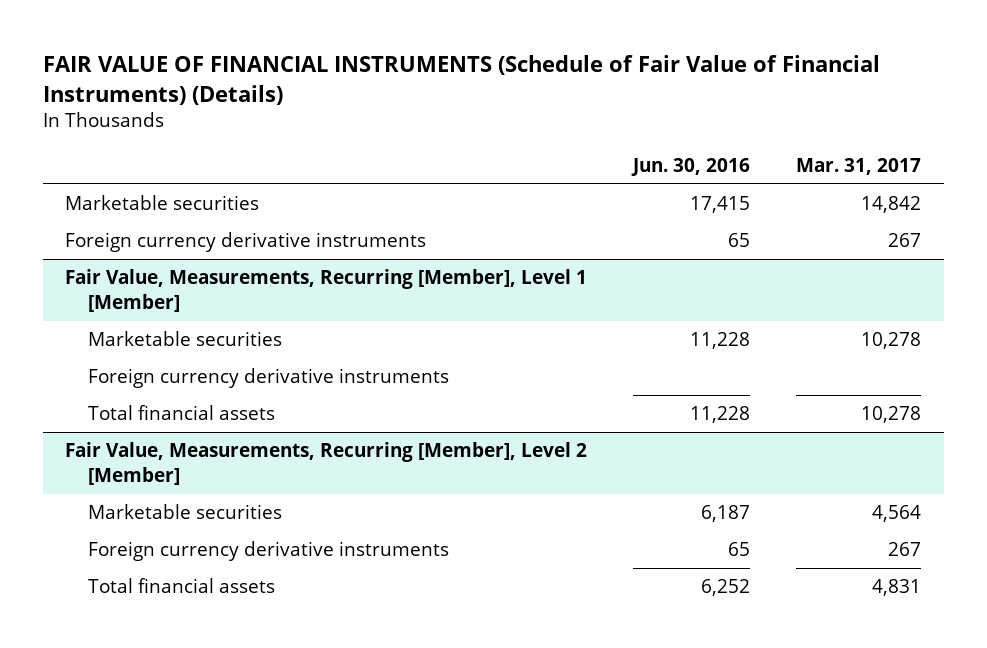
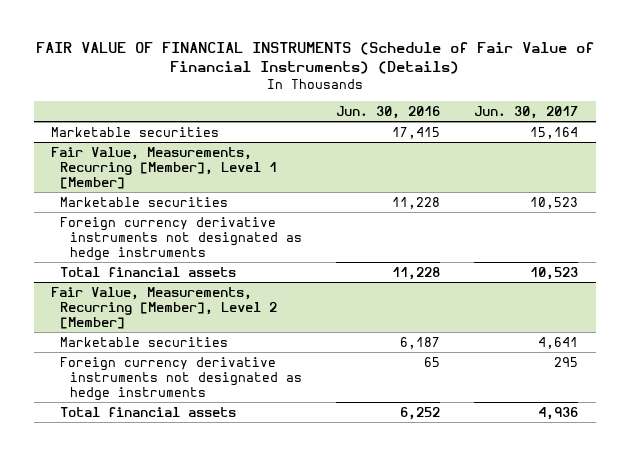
- | Jun. 30, 2016 | Mar. 31, 2017
+ | Jun. 30, 2016 | Jun. 30, 2017
- Foreign currency derivative instruments | 65 | 267
@ Fair Value, Measurements, Recurring [Member], Level 1 [Member]
- Foreign currency derivative instruments
+ Foreign currency derivative instruments not designated as hedge instruments
@ Fair Value, Measurements, Recurring [Member], Level 2 [Member]
- Foreign currency derivative instruments | 65 | 267
+ Foreign currency derivative instruments not designated as hedge instruments | 65 | 295

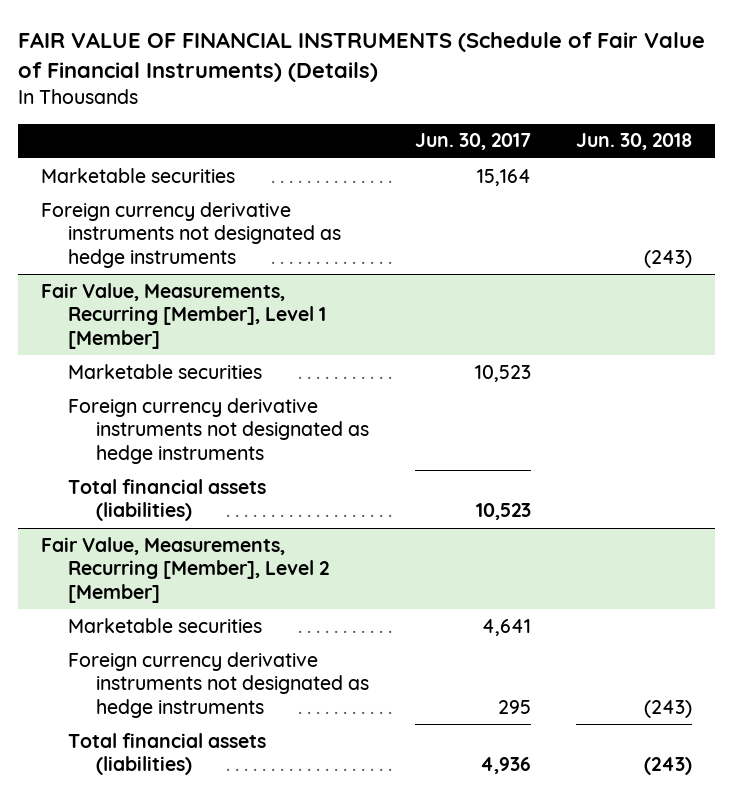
- | Jun. 30, 2016 | Jun. 30, 2017
+ | Jun. 30, 2017 | Jun. 30, 2018
+ Foreign currency derivative instruments not designated as hedge instruments | | (243)
@ Fair Value, Measurements, Recurring [Member], Level 1 [Member]
- Total financial assets | 11,228 | 10,523
+ Total financial assets (liabilities) | 10,523 |
@ Fair Value, Measurements, Recurring [Member], Level 2 [Member]
- Total financial assets | 6,252 | 4,936
+ Total financial assets (liabilities) | 4,936 | (243)

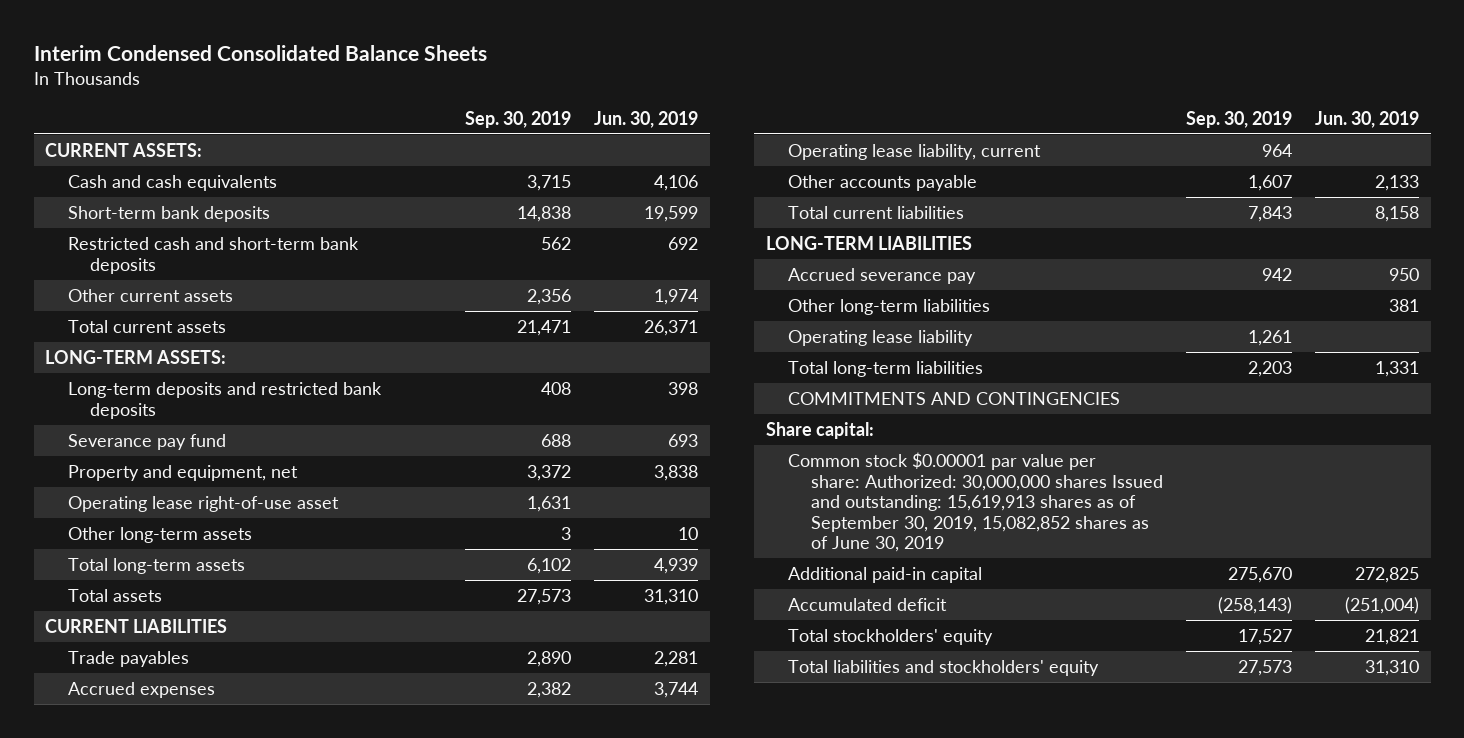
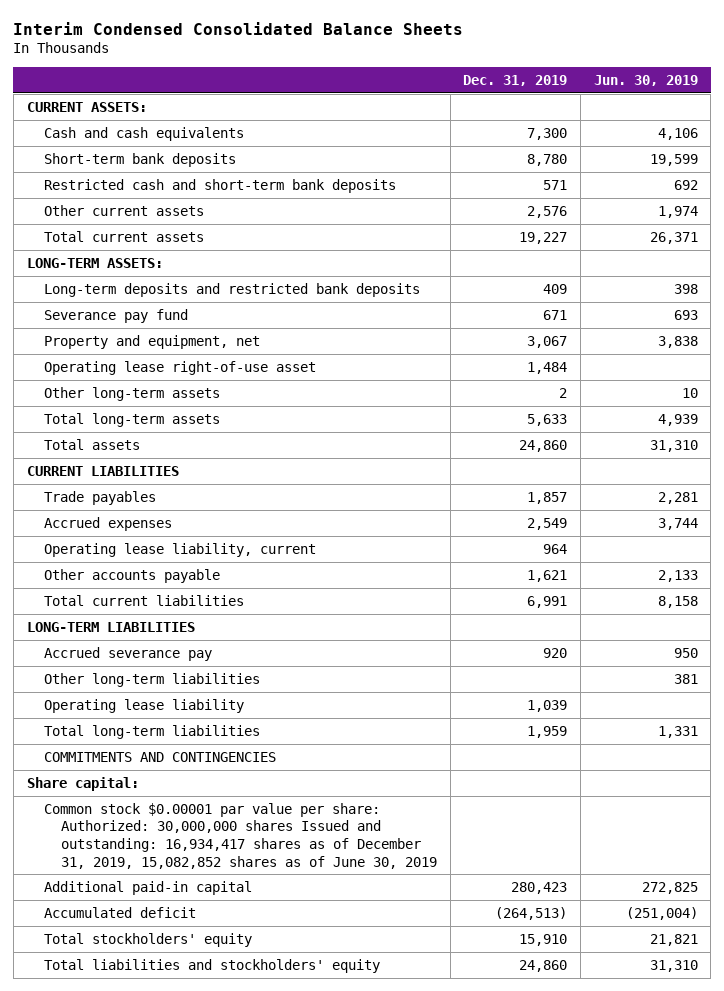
- | Sep. 30, 2019 | Jun. 30, 2019
+ | Dec. 31, 2019 | Jun. 30, 2019
- Common stock $0.00001 par value per share: Authorized: 30,000,000 shares Issued and outstanding: 15,619,913 shares as of September 30, 2019, 15,082,852 shares as of June 30, 2019
+ Common stock $0.00001 par value per share: Authorized: 30,000,000 shares Issued and outstanding: 16,934,417 shares as of December 31, 2019, 15,082,852 shares as of June 30, 2019

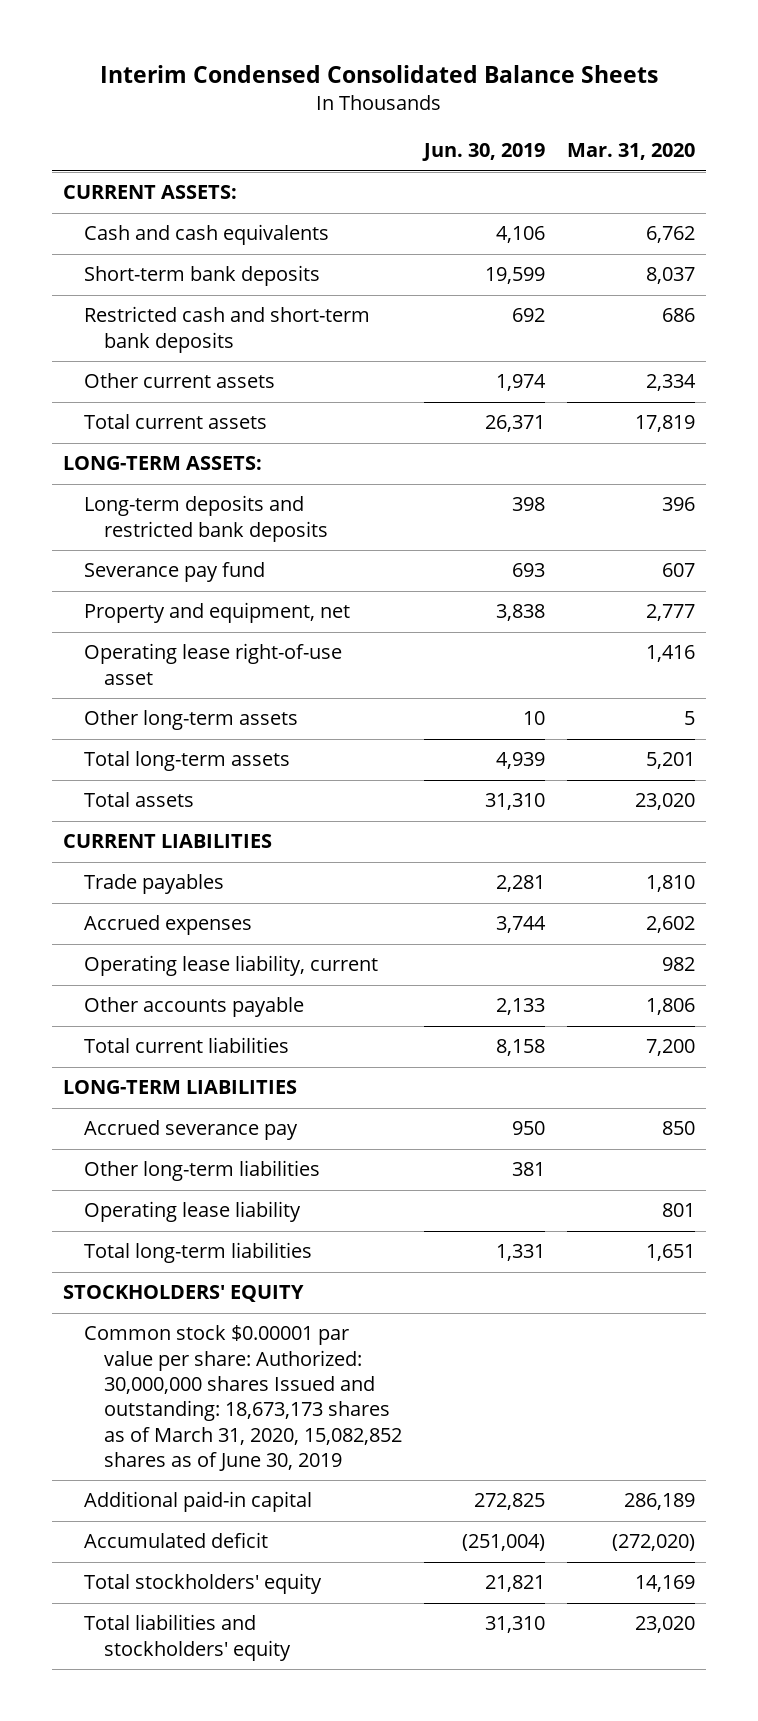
- | Dec. 31, 2019 | Jun. 30, 2019
+ | Jun. 30, 2019 | Mar. 31, 2020
- COMMITMENTS AND CONTINGENCIES
- Share capital:
- Common stock $0.00001 par value per share: Authorized: 30,000,000 shares Issued and outstanding: 16,934,417 shares as of December 31, 2019, 15,082,852 shares as of June 30, 2019
+ STOCKHOLDERS' EQUITY
+ Common stock $0.00001 par value per share: Authorized: 30,000,000 shares Issued and outstanding: 18,673,173 shares as of March 31, 2020, 15,082,852 shares as of June 30, 2019

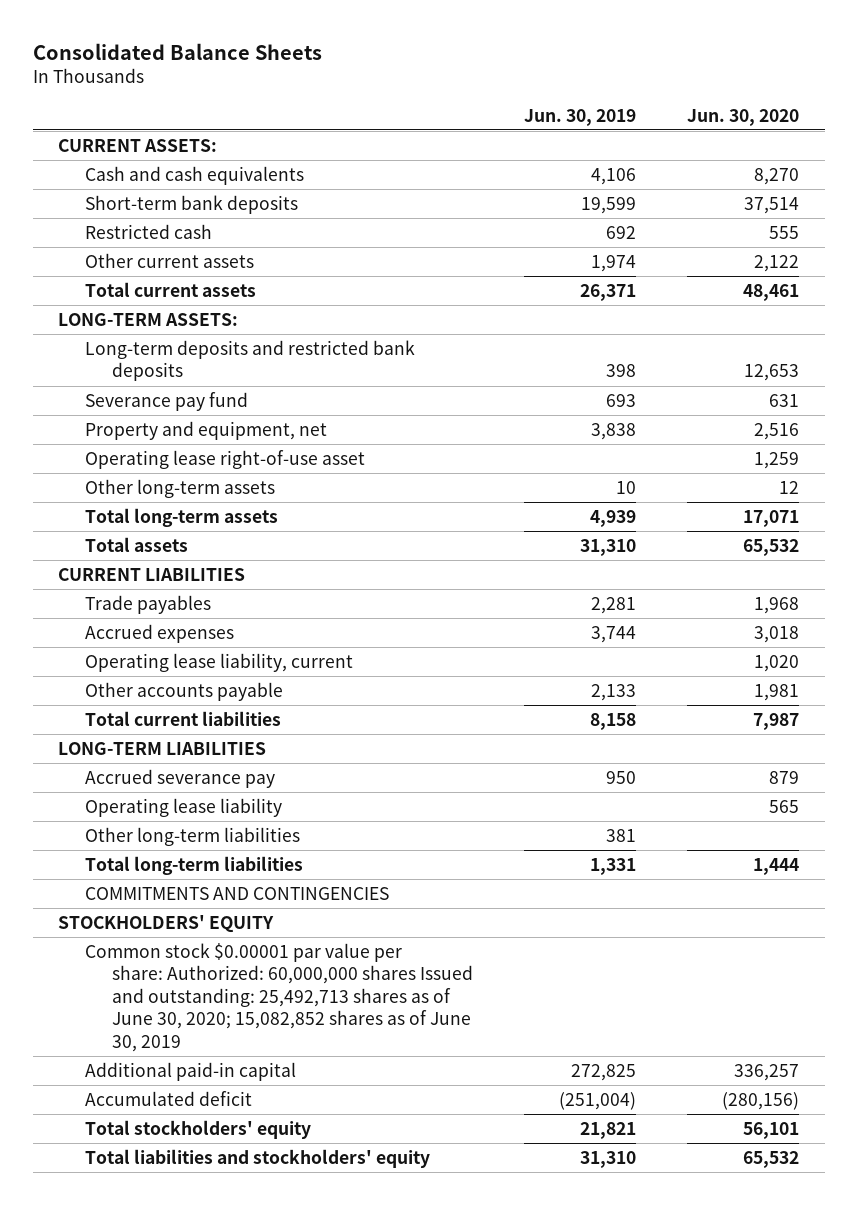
- Interim Condensed Consolidated Balance Sheets
+ Consolidated Balance Sheets
- | Jun. 30, 2019 | Mar. 31, 2020
+ | Jun. 30, 2019 | Jun. 30, 2020
- Restricted cash and short-term bank deposits | 692 | 686
+ Restricted cash | 692 | 555
moved down: Other long-term liabilities | 381 |
+ COMMITMENTS AND CONTINGENCIES
- Common stock $0.00001 par value per share: Authorized: 30,000,000 shares Issued and outstanding: 18,673,173 shares as of March 31, 2020, 15,082,852 shares as of June 30, 2019
+ Common stock $0.00001 par value per share: Authorized: 60,000,000 shares Issued and outstanding: 25,492,713 shares as of June 30, 2020; 15,082,852 shares as of June 30, 2019

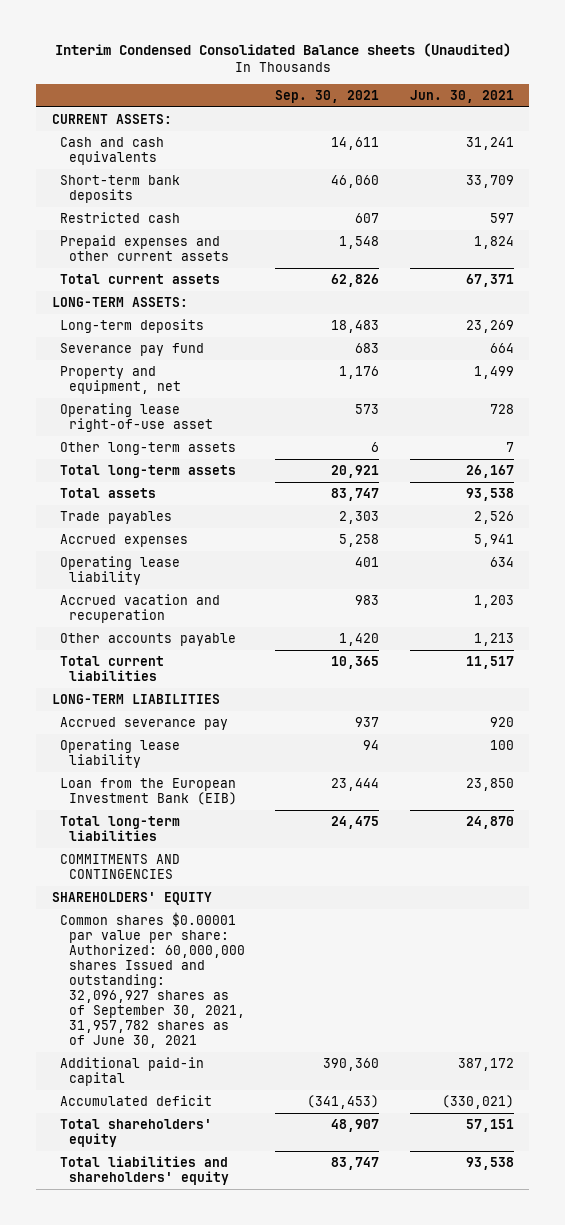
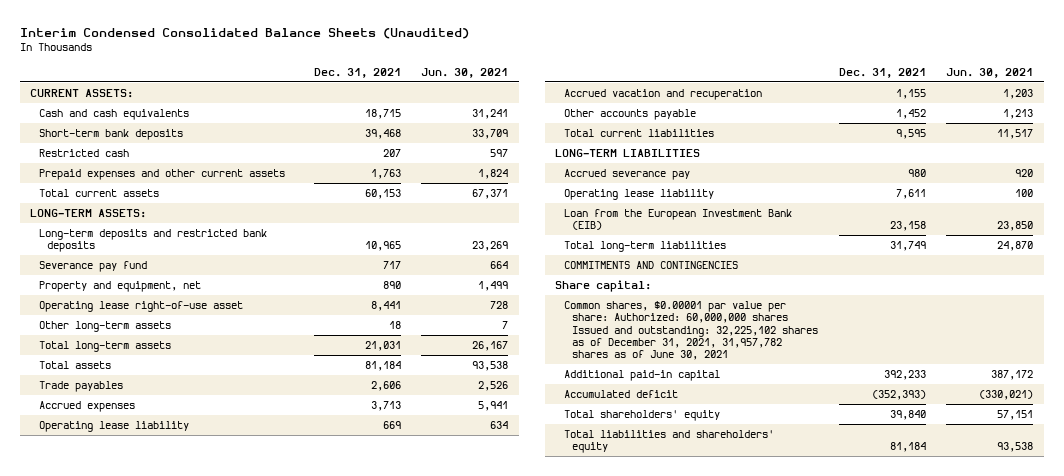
- Interim Condensed Consolidated Balance sheets (Unaudited)
+ Interim Condensed Consolidated Balance Sheets (Unaudited)
- | Sep. 30, 2021 | Jun. 30, 2021
+ | Dec. 31, 2021 | Jun. 30, 2021
- Long-term deposits | 18,483 | 23,269
+ Long-term deposits and restricted bank deposits | 10,965 | 23,269
- SHAREHOLDERS' EQUITY
- Common shares $0.00001 par value per share: Authorized: 60,000,000 shares Issued and outstanding: 32,096,927 shares as of September 30, 2021, 31,957,782 shares as of June 30, 2021
+ Share capital:
+ Common shares, $0.00001 par value per share: Authorized: 60,000,000 shares Issued and outstanding: 32,225,102 shares as of December 31, 2021, 31,957,782 shares as of June 30, 2021

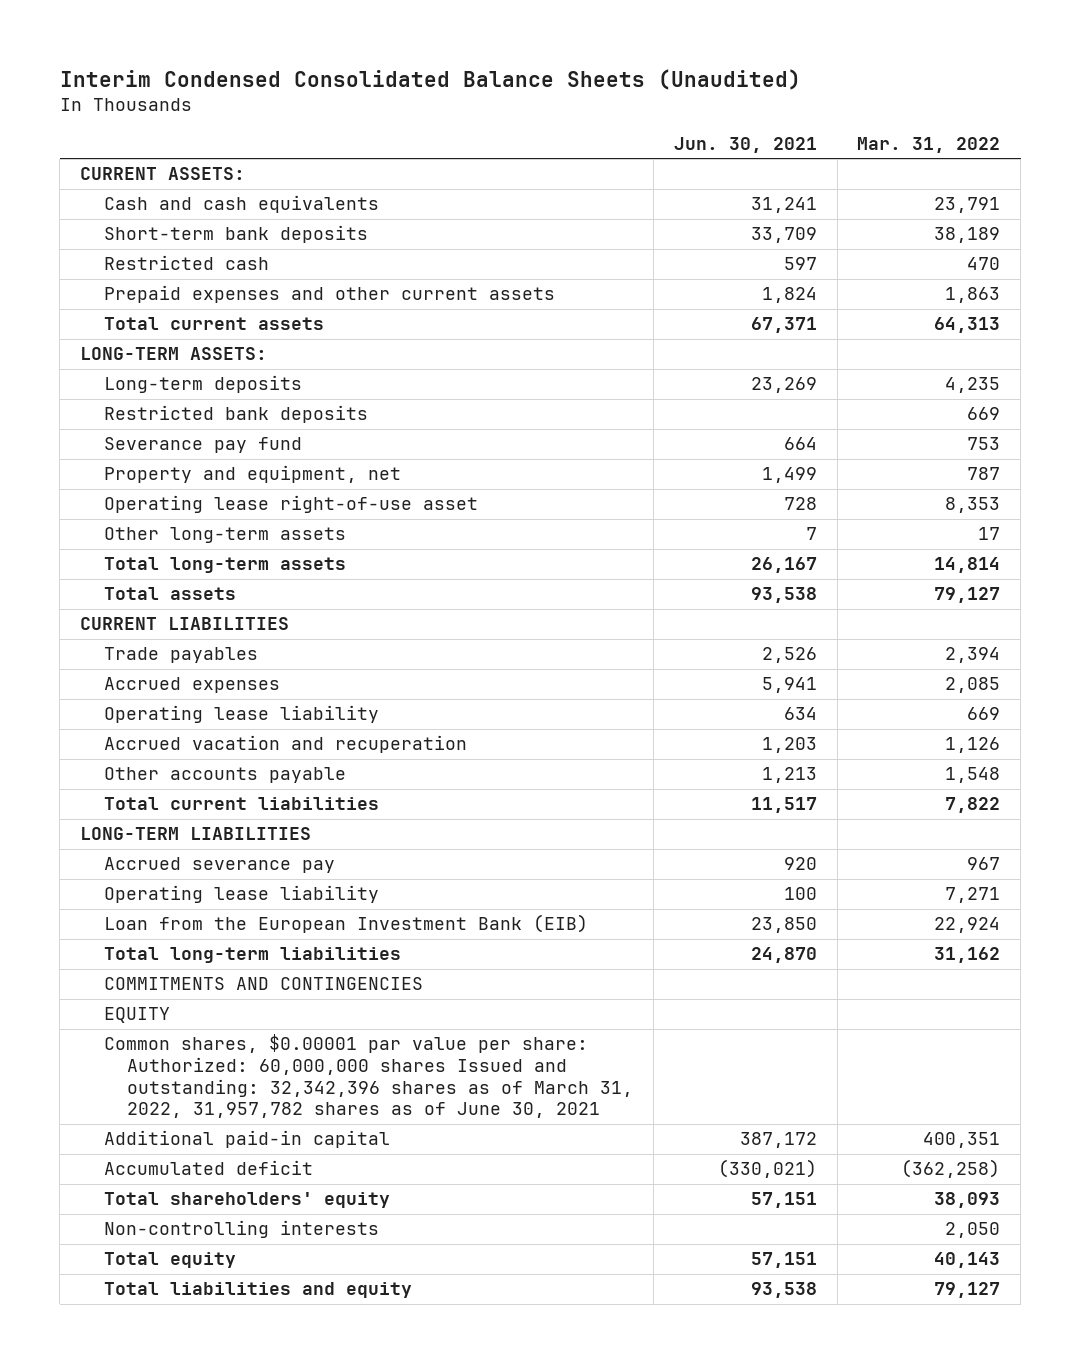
- | Dec. 31, 2021 | Jun. 30, 2021
+ | Jun. 30, 2021 | Mar. 31, 2022
- Long-term deposits and restricted bank deposits | 10,965 | 23,269
+ Long-term deposits | 23,269 | 4,235
+ Restricted bank deposits | | 669
+ CURRENT LIABILITIES
- Share capital:
- Common shares, $0.00001 par value per share: Authorized: 60,000,000 shares Issued and outstanding: 32,225,102 shares as of December 31, 2021, 31,957,782 shares as of June 30, 2021
+ EQUITY
+ Common shares, $0.00001 par value per share: Authorized: 60,000,000 shares Issued and outstanding: 32,342,396 shares as of March 31, 2022, 31,957,782 shares as of June 30, 2021
- Total liabilities and shareholders' equity | 81,184 | 93,538
+ Non-controlling interests | | 2,050
+ Total equity | 57,151 | 40,143
+ Total liabilities and equity | 93,538 | 79,127

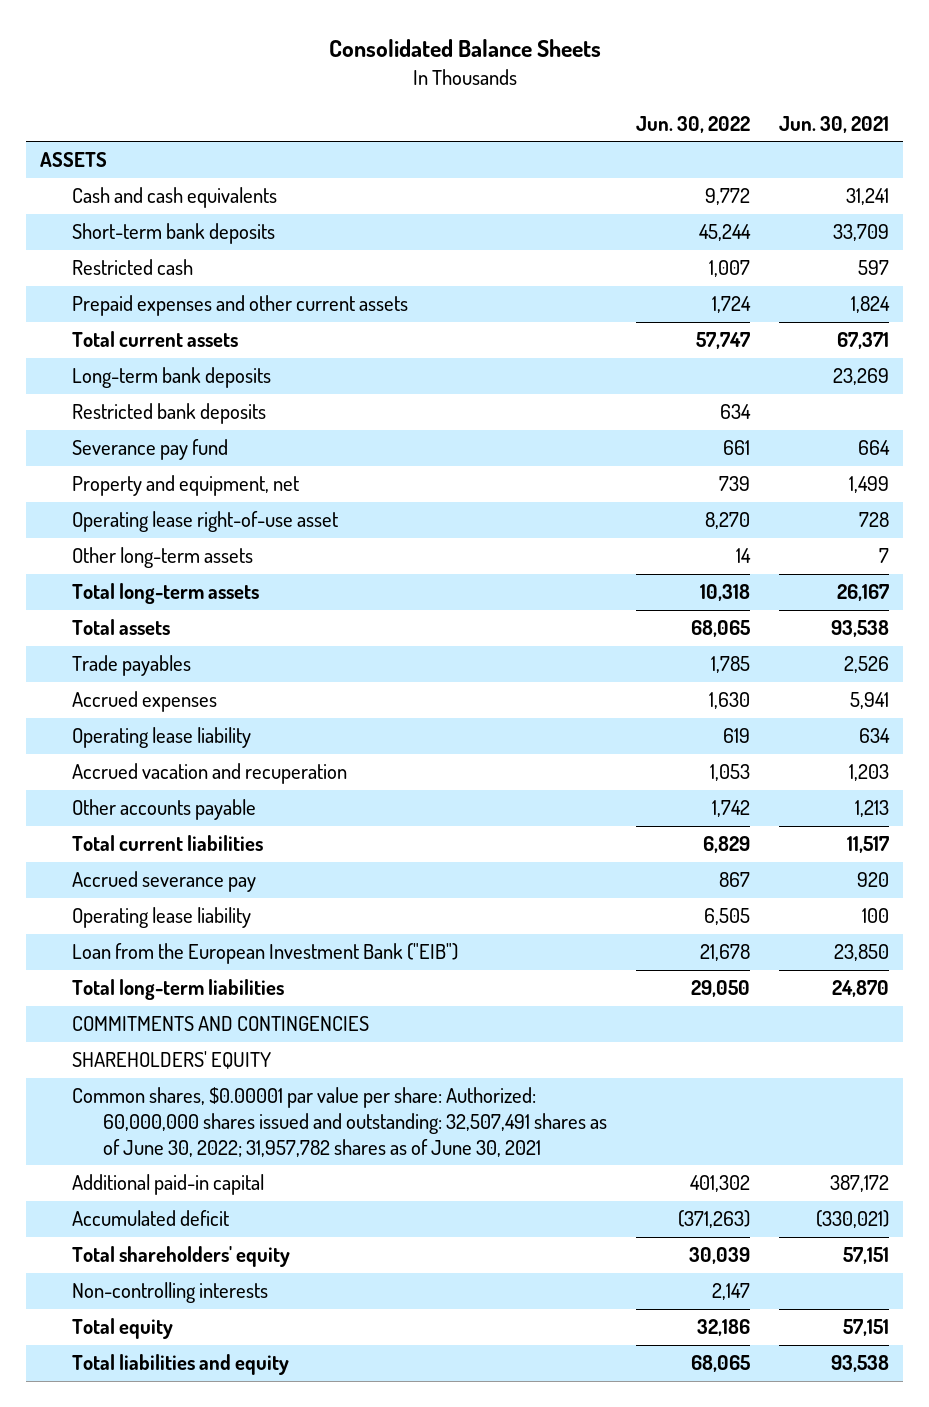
- Interim Condensed Consolidated Balance Sheets (Unaudited)
+ Consolidated Balance Sheets
- | Jun. 30, 2021 | Mar. 31, 2022
+ | Jun. 30, 2022 | Jun. 30, 2021
- CURRENT ASSETS:
+ ASSETS
- LONG-TERM ASSETS:
- Long-term deposits | 23,269 | 4,235
+ Long-term bank deposits | | 23,269
- CURRENT LIABILITIES
- LONG-TERM LIABILITIES
- Loan from the European Investment Bank (EIB) | 23,850 | 22,924
+ Loan from the European Investment Bank ("EIB") | 21,678 | 23,850
- EQUITY
- Common shares, $0.00001 par value per share: Authorized: 60,000,000 shares Issued and outstanding: 32,342,396 shares as of March 31, 2022, 31,957,782 shares as of June 30, 2021
+ SHAREHOLDERS' EQUITY
+ Common shares, $0.00001 par value per share: Authorized: 60,000,000 shares issued and outstanding: 32,507,491 shares as of June 30, 2022; 31,957,782 shares as of June 30, 2021

